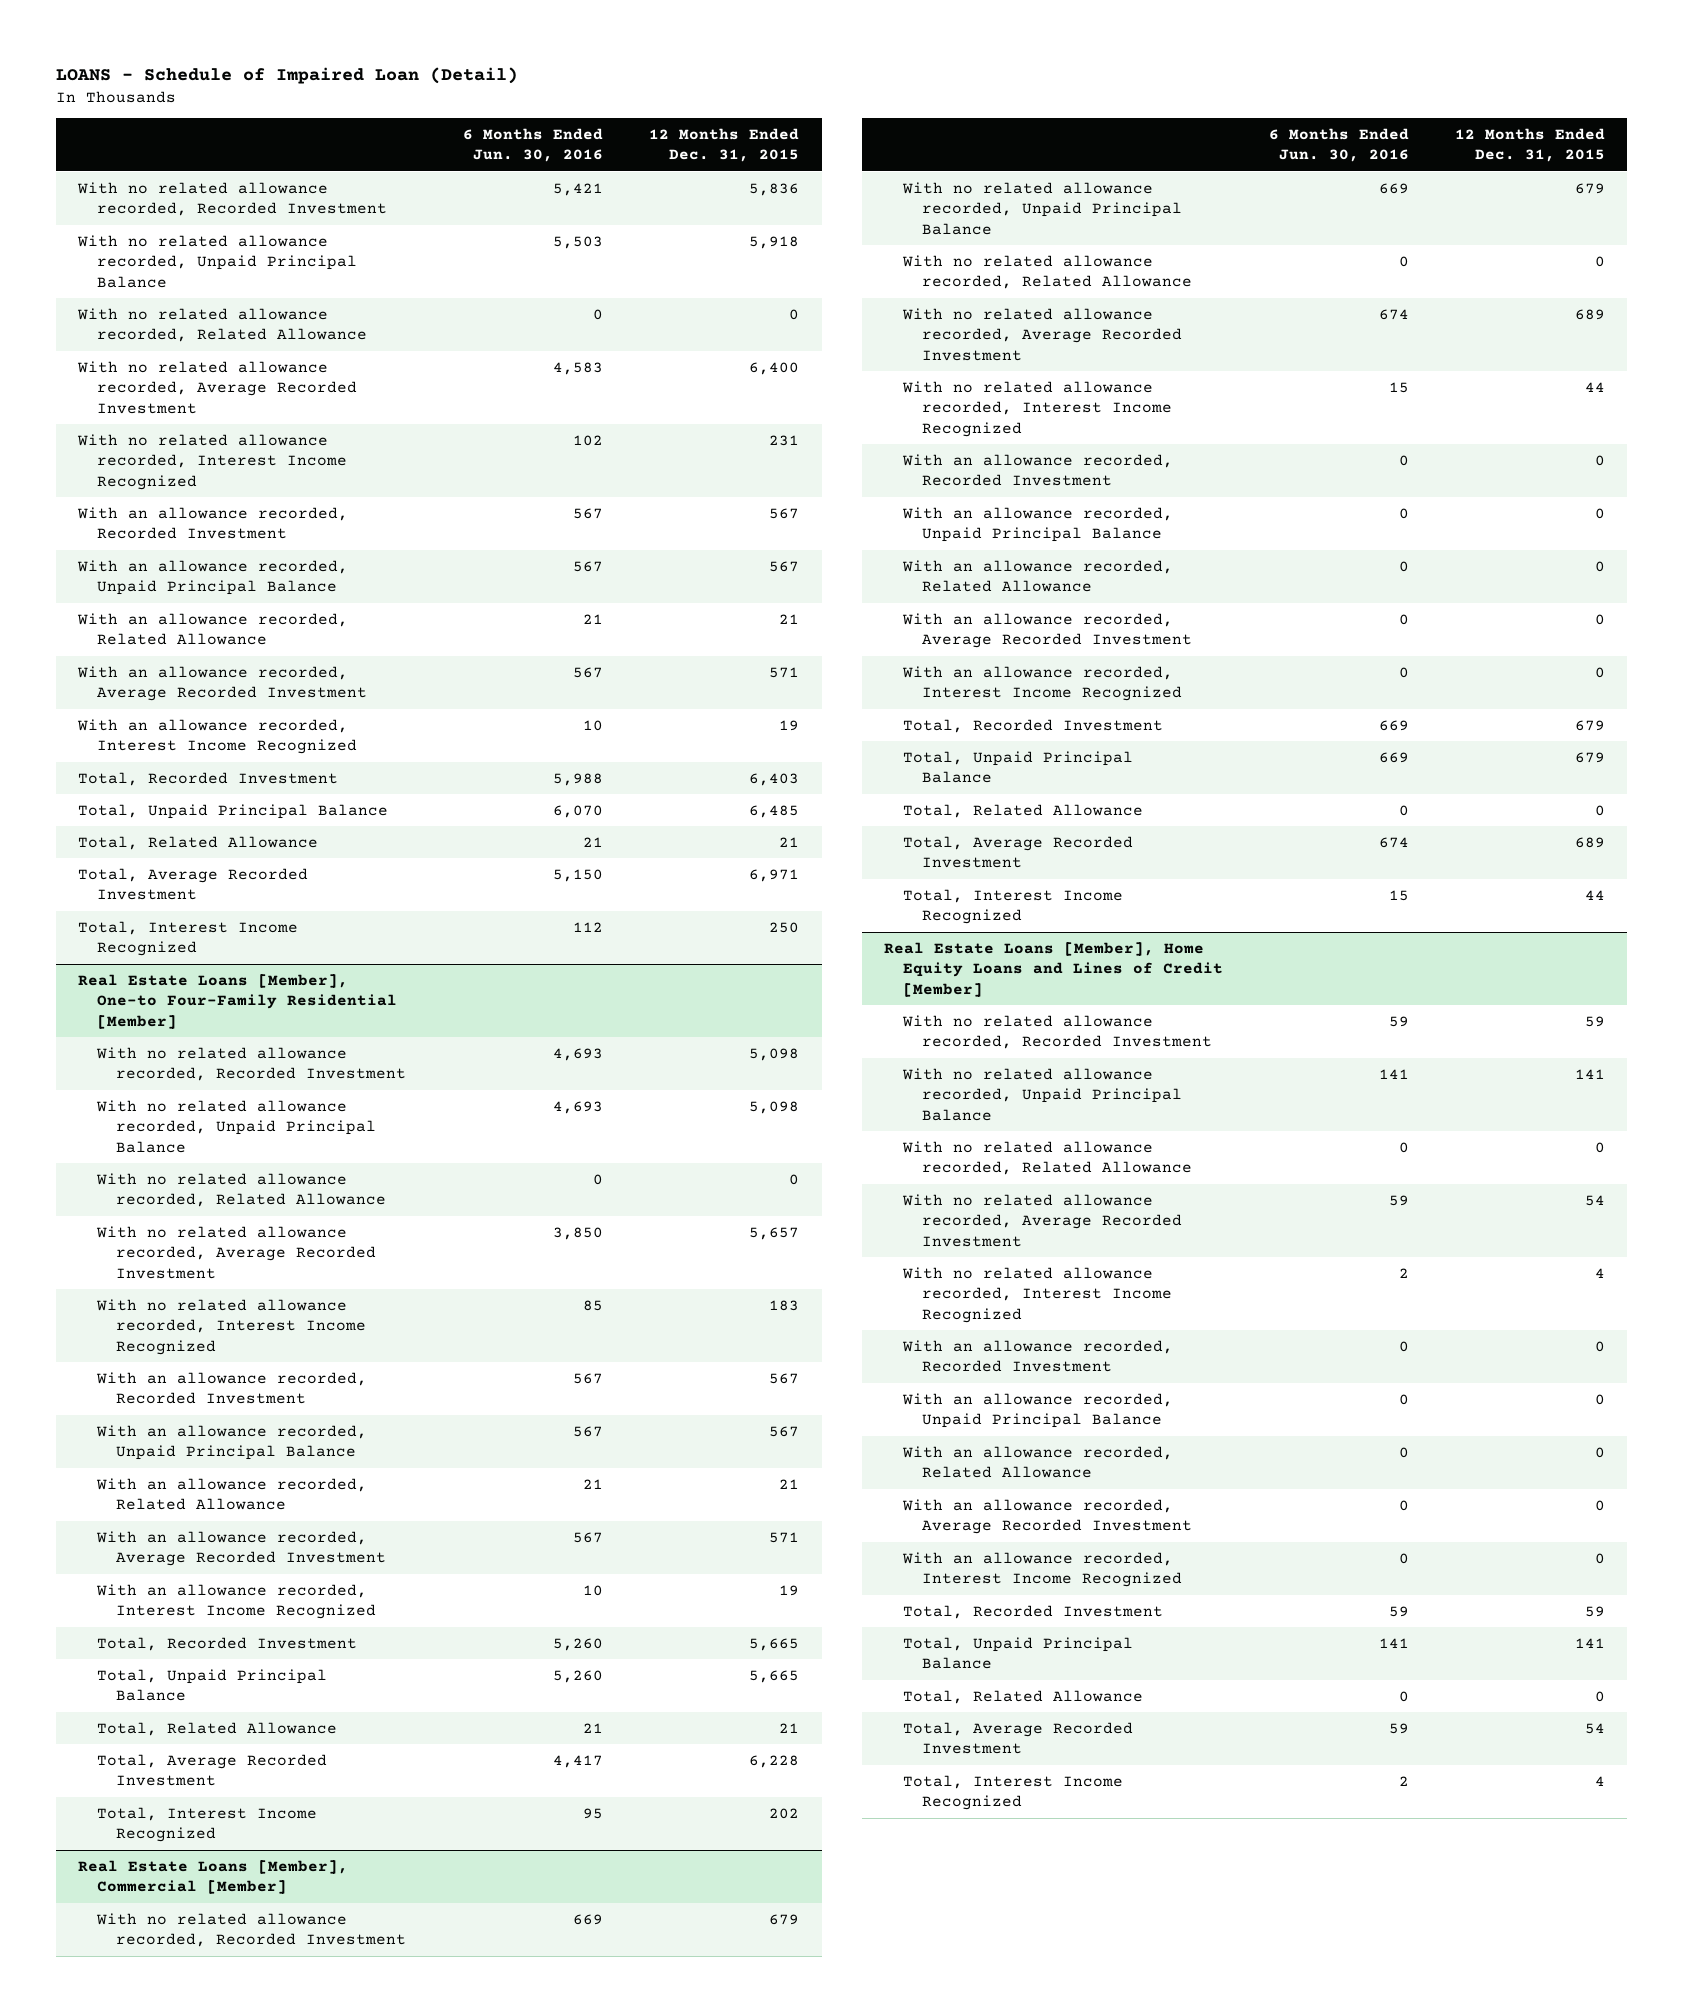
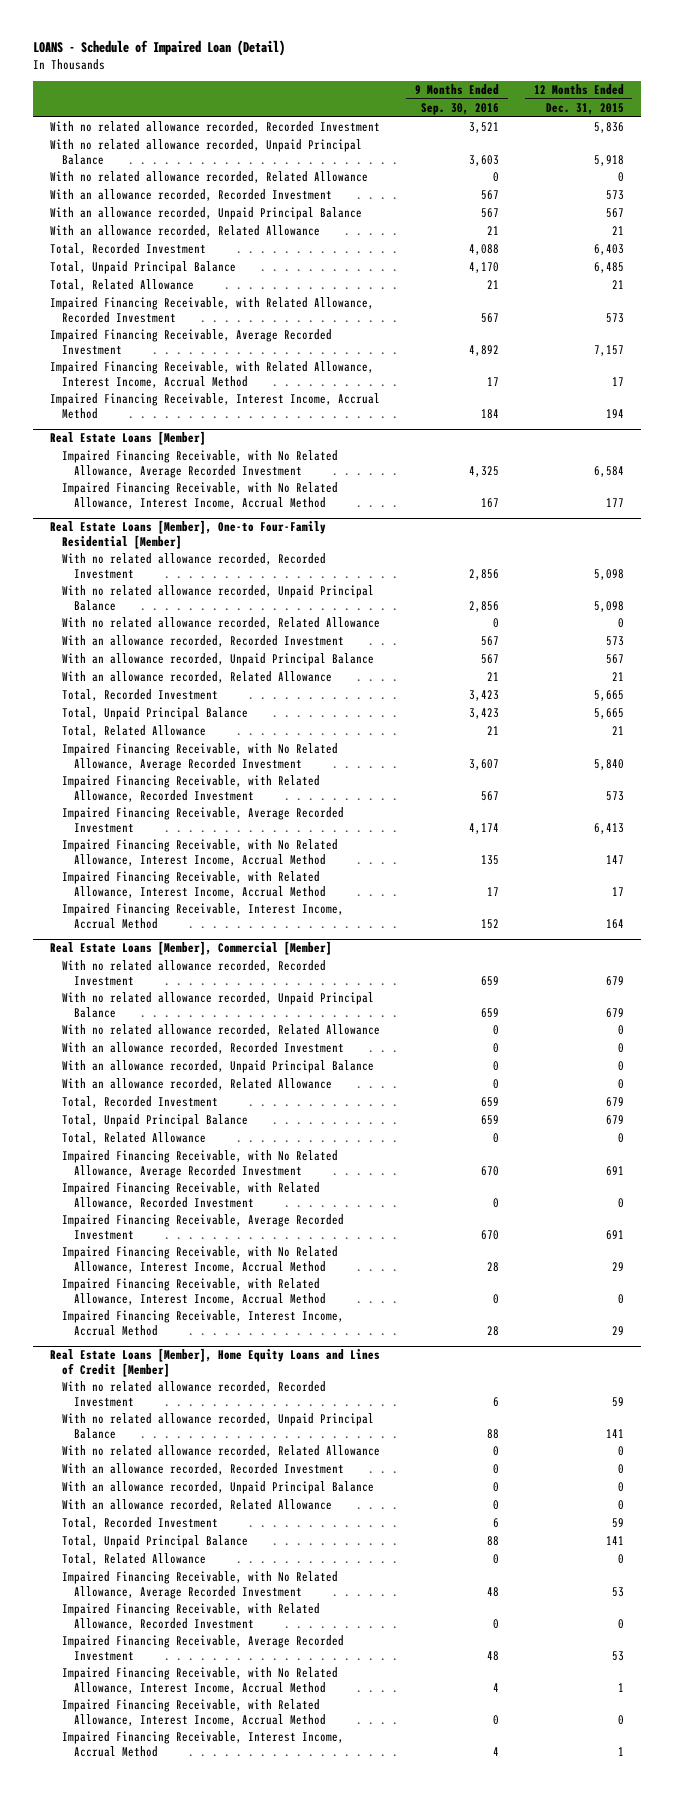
- | 6 Months Ended Jun. 30, 2016 | 12 Months Ended Dec. 31, 2015
+ | 9 Months Ended Sep. 30, 2016 | 12 Months Ended Dec. 31, 2015
- With no related allowance recorded, Average Recorded Investment | 4,583 | 6,400
- With no related allowance recorded, Interest Income Recognized | 102 | 231
- With an allowance recorded, Recorded Investment | 567 | 567
+ With an allowance recorded, Recorded Investment | 567 | 573
- With an allowance recorded, Average Recorded Investment | 567 | 571
- With an allowance recorded, Interest Income Recognized | 10 | 19
- Total, Average Recorded Investment | 5,150 | 6,971
- Total, Interest Income Recognized | 112 | 250
+ Impaired Financing Receivable, with Related Allowance, Recorded Investment | 567 | 573
+ Impaired Financing Receivable, Average Recorded Investment | 4,892 | 7,157
+ Impaired Financing Receivable, with Related Allowance, Interest Income, Accrual Method | 17 | 17
+ Impaired Financing Receivable, Interest Income, Accrual Method | 184 | 194
+ Real Estate Loans [Member]
+ Impaired Financing Receivable, with No Related Allowance, Average Recorded Investment | 4,325 | 6,584
+ Impaired Financing Receivable, with No Related Allowance, Interest Income, Accrual Method | 167 | 177
@ Real Estate Loans [Member], One-to Four-Family Residential [Member]
- With no related allowance recorded, Average Recorded Investment | 3,850 | 5,657
- With no related allowance recorded, Interest Income Recognized | 85 | 183
- With an allowance recorded, Recorded Investment | 567 | 567
+ With an allowance recorded, Recorded Investment | 567 | 573
- With an allowance recorded, Average Recorded Investment | 567 | 571
- With an allowance recorded, Interest Income Recognized | 10 | 19
- Total, Average Recorded Investment | 4,417 | 6,228
- Total, Interest Income Recognized | 95 | 202
+ Impaired Financing Receivable, with No Related Allowance, Average Recorded Investment | 3,607 | 5,840
+ Impaired Financing Receivable, with Related Allowance, Recorded Investment | 567 | 573
+ Impaired Financing Receivable, Average Recorded Investment | 4,174 | 6,413
+ Impaired Financing Receivable, with No Related Allowance, Interest Income, Accrual Method | 135 | 147
+ Impaired Financing Receivable, with Related Allowance, Interest Income, Accrual Method | 17 | 17
+ Impaired Financing Receivable, Interest Income, Accrual Method | 152 | 164
@ Real Estate Loans [Member], Commercial [Member]
- With no related allowance recorded, Average Recorded Investment | 674 | 689
- With no related allowance recorded, Interest Income Recognized | 15 | 44
- With an allowance recorded, Average Recorded Investment | 0 | 0
- With an allowance recorded, Interest Income Recognized | 0 | 0
- Total, Average Recorded Investment | 674 | 689
- Total, Interest Income Recognized | 15 | 44
+ Impaired Financing Receivable, with No Related Allowance, Average Recorded Investment | 670 | 691
+ Impaired Financing Receivable, with Related Allowance, Recorded Investment | 0 | 0
+ Impaired Financing Receivable, Average Recorded Investment | 670 | 691
+ Impaired Financing Receivable, with No Related Allowance, Interest Income, Accrual Method | 28 | 29
+ Impaired Financing Receivable, with Related Allowance, Interest Income, Accrual Method | 0 | 0
+ Impaired Financing Receivable, Interest Income, Accrual Method | 28 | 29
@ Real Estate Loans [Member], Home Equity Loans and Lines of Credit [Member]
- With no related allowance recorded, Average Recorded Investment | 59 | 54
- With no related allowance recorded, Interest Income Recognized | 2 | 4
- With an allowance recorded, Average Recorded Investment | 0 | 0
- With an allowance recorded, Interest Income Recognized | 0 | 0
- Total, Average Recorded Investment | 59 | 54
- Total, Interest Income Recognized | 2 | 4
+ Impaired Financing Receivable, with No Related Allowance, Average Recorded Investment | 48 | 53
+ Impaired Financing Receivable, with Related Allowance, Recorded Investment | 0 | 0
+ Impaired Financing Receivable, Average Recorded Investment | 48 | 53
+ Impaired Financing Receivable, with No Related Allowance, Interest Income, Accrual Method | 4 | 1
+ Impaired Financing Receivable, with Related Allowance, Interest Income, Accrual Method | 0 | 0
+ Impaired Financing Receivable, Interest Income, Accrual Method | 4 | 1

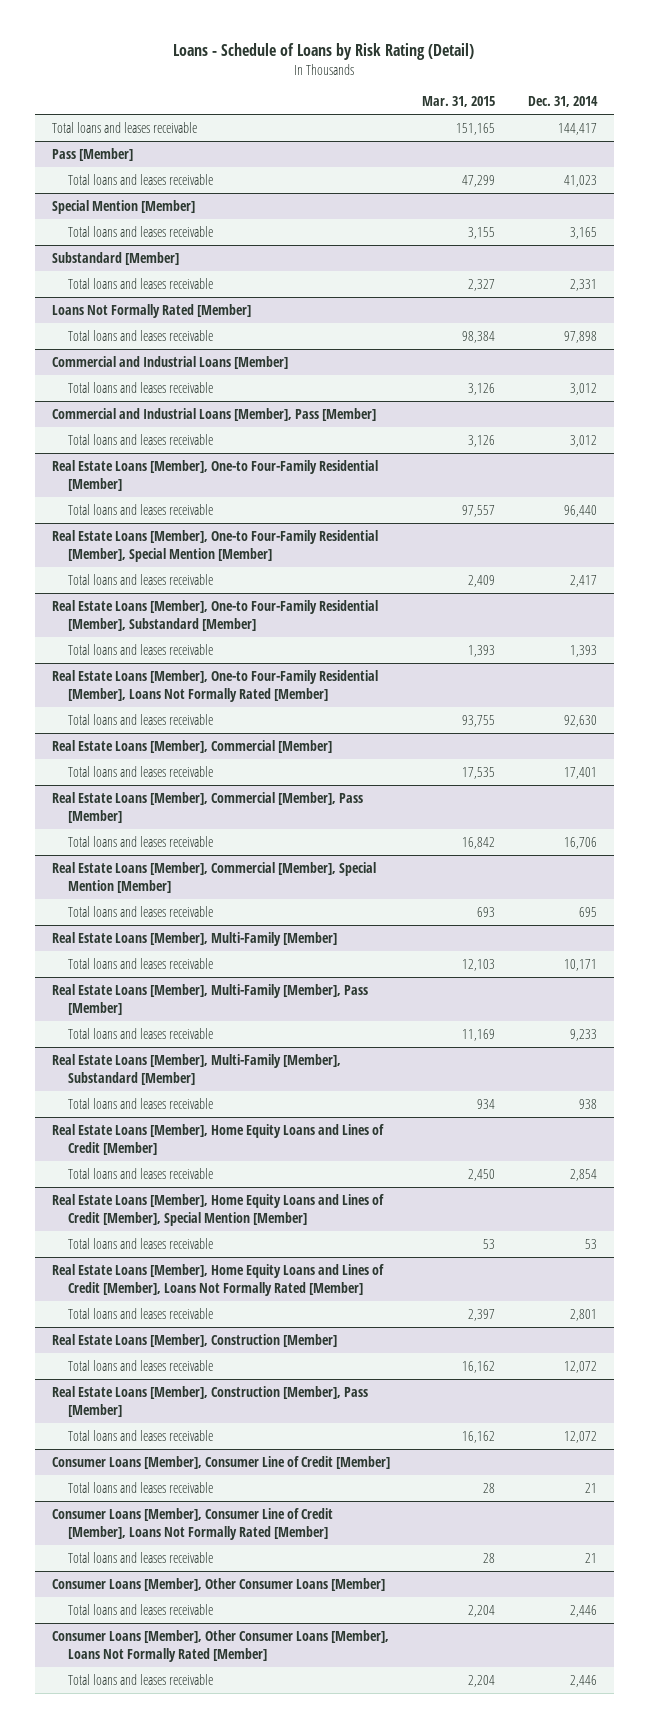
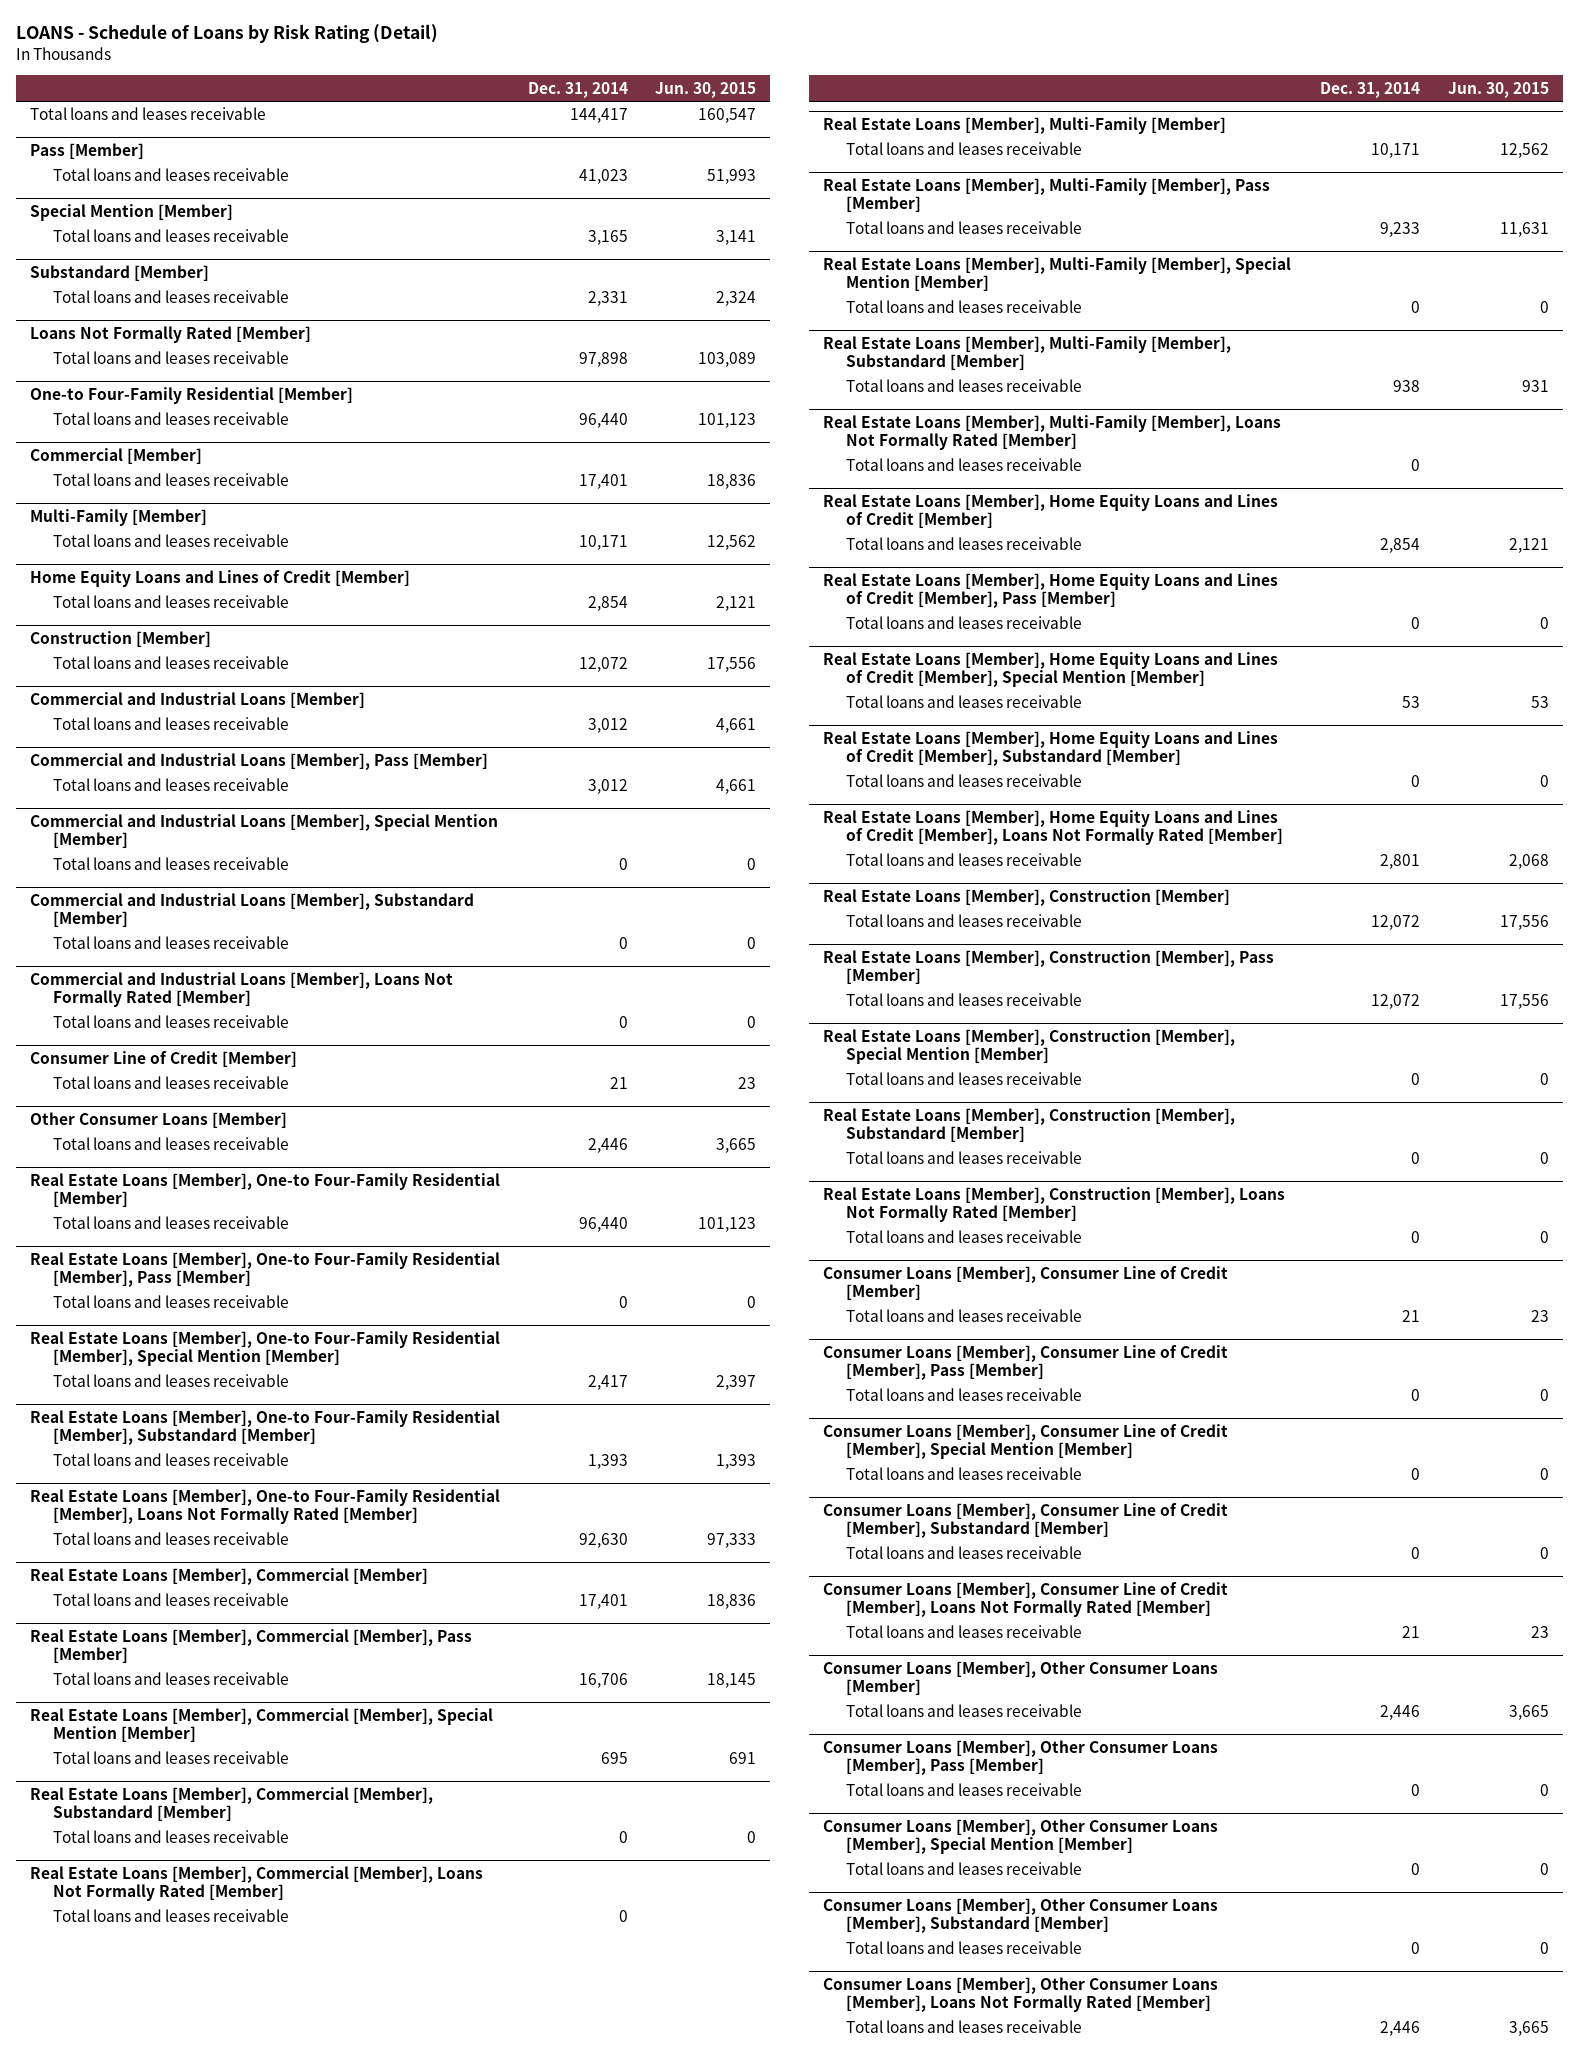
- Loans - Schedule of Loans by Risk Rating (Detail)
+ LOANS - Schedule of Loans by Risk Rating (Detail)
- | Mar. 31, 2015 | Dec. 31, 2014
+ | Dec. 31, 2014 | Jun. 30, 2015
+ One-to Four-Family Residential [Member]
+ Total loans and leases receivable | 96,440 | 101,123
+ Commercial [Member]
+ Total loans and leases receivable | 17,401 | 18,836
+ Multi-Family [Member]
+ Total loans and leases receivable | 10,171 | 12,562
+ Home Equity Loans and Lines of Credit [Member]
+ Total loans and leases receivable | 2,854 | 2,121
+ Construction [Member]
+ Total loans and leases receivable | 12,072 | 17,556
+ Commercial and Industrial Loans [Member], Special Mention [Member]
+ Total loans and leases receivable | 0 | 0
+ Commercial and Industrial Loans [Member], Substandard [Member]
+ Total loans and leases receivable | 0 | 0
+ Commercial and Industrial Loans [Member], Loans Not Formally Rated [Member]
+ Total loans and leases receivable | 0 | 0
+ Consumer Line of Credit [Member]
+ Total loans and leases receivable | 21 | 23
+ Other Consumer Loans [Member]
+ Total loans and leases receivable | 2,446 | 3,665
+ Real Estate Loans [Member], One-to Four-Family Residential [Member], Pass [Member]
+ Total loans and leases receivable | 0 | 0
+ Real Estate Loans [Member], Commercial [Member], Substandard [Member]
+ Total loans and leases receivable | 0 | 0
+ Real Estate Loans [Member], Commercial [Member], Loans Not Formally Rated [Member]
+ Total loans and leases receivable | 0 |
+ Real Estate Loans [Member], Multi-Family [Member], Special Mention [Member]
+ Total loans and leases receivable | 0 | 0
+ Real Estate Loans [Member], Multi-Family [Member], Loans Not Formally Rated [Member]
+ Total loans and leases receivable | 0 |
+ Real Estate Loans [Member], Home Equity Loans and Lines of Credit [Member], Pass [Member]
+ Total loans and leases receivable | 0 | 0
+ Real Estate Loans [Member], Home Equity Loans and Lines of Credit [Member], Substandard [Member]
+ Total loans and leases receivable | 0 | 0
+ Real Estate Loans [Member], Construction [Member], Special Mention [Member]
+ Total loans and leases receivable | 0 | 0
+ Real Estate Loans [Member], Construction [Member], Substandard [Member]
+ Total loans and leases receivable | 0 | 0
+ Real Estate Loans [Member], Construction [Member], Loans Not Formally Rated [Member]
+ Total loans and leases receivable | 0 | 0
+ Consumer Loans [Member], Consumer Line of Credit [Member], Pass [Member]
+ Total loans and leases receivable | 0 | 0
+ Consumer Loans [Member], Consumer Line of Credit [Member], Special Mention [Member]
+ Total loans and leases receivable | 0 | 0
+ Consumer Loans [Member], Consumer Line of Credit [Member], Substandard [Member]
+ Total loans and leases receivable | 0 | 0
+ Consumer Loans [Member], Other Consumer Loans [Member], Pass [Member]
+ Total loans and leases receivable | 0 | 0
+ Consumer Loans [Member], Other Consumer Loans [Member], Special Mention [Member]
+ Total loans and leases receivable | 0 | 0
+ Consumer Loans [Member], Other Consumer Loans [Member], Substandard [Member]
+ Total loans and leases receivable | 0 | 0

